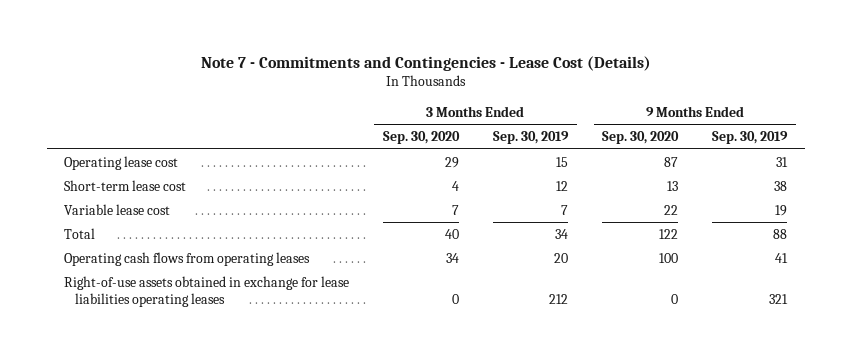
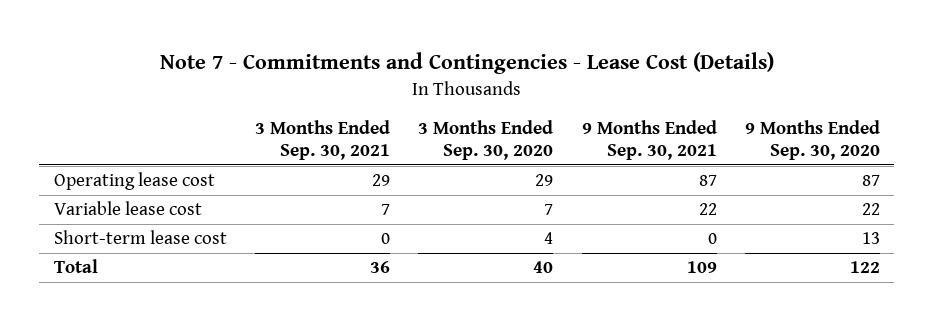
- | 3 Months Ended Sep. 30, 2020 | 3 Months Ended Sep. 30, 2019 | 9 Months Ended Sep. 30, 2020 | 9 Months Ended Sep. 30, 2019
+ | 3 Months Ended Sep. 30, 2021 | 3 Months Ended Sep. 30, 2020 | 9 Months Ended Sep. 30, 2021 | 9 Months Ended Sep. 30, 2020
moved down: Short-term lease cost | 0 | 4 | 0 | 13
- Operating cash flows from operating leases | 34 | 20 | 100 | 41
- Right-of-use assets obtained in exchange for lease liabilities operating leases | 0 | 212 | 0 | 321

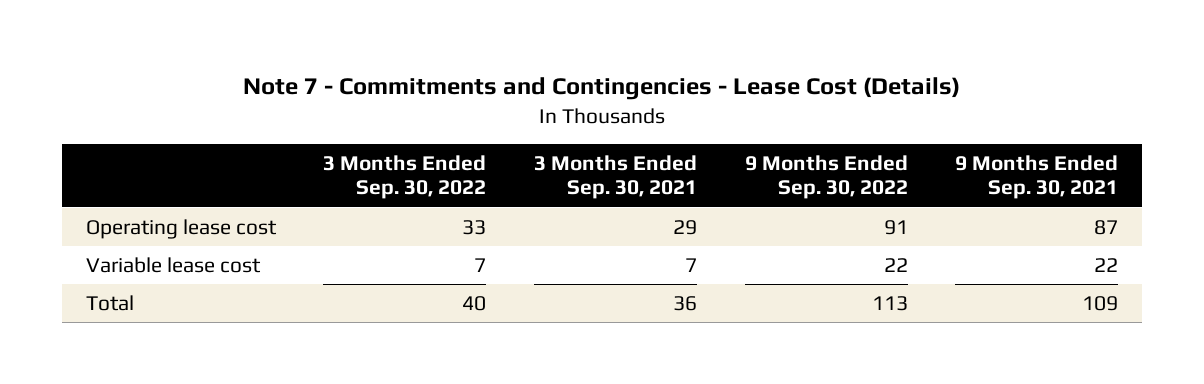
- | 3 Months Ended Sep. 30, 2021 | 3 Months Ended Sep. 30, 2020 | 9 Months Ended Sep. 30, 2021 | 9 Months Ended Sep. 30, 2020
+ | 3 Months Ended Sep. 30, 2022 | 3 Months Ended Sep. 30, 2021 | 9 Months Ended Sep. 30, 2022 | 9 Months Ended Sep. 30, 2021
- Short-term lease cost | 0 | 4 | 0 | 13

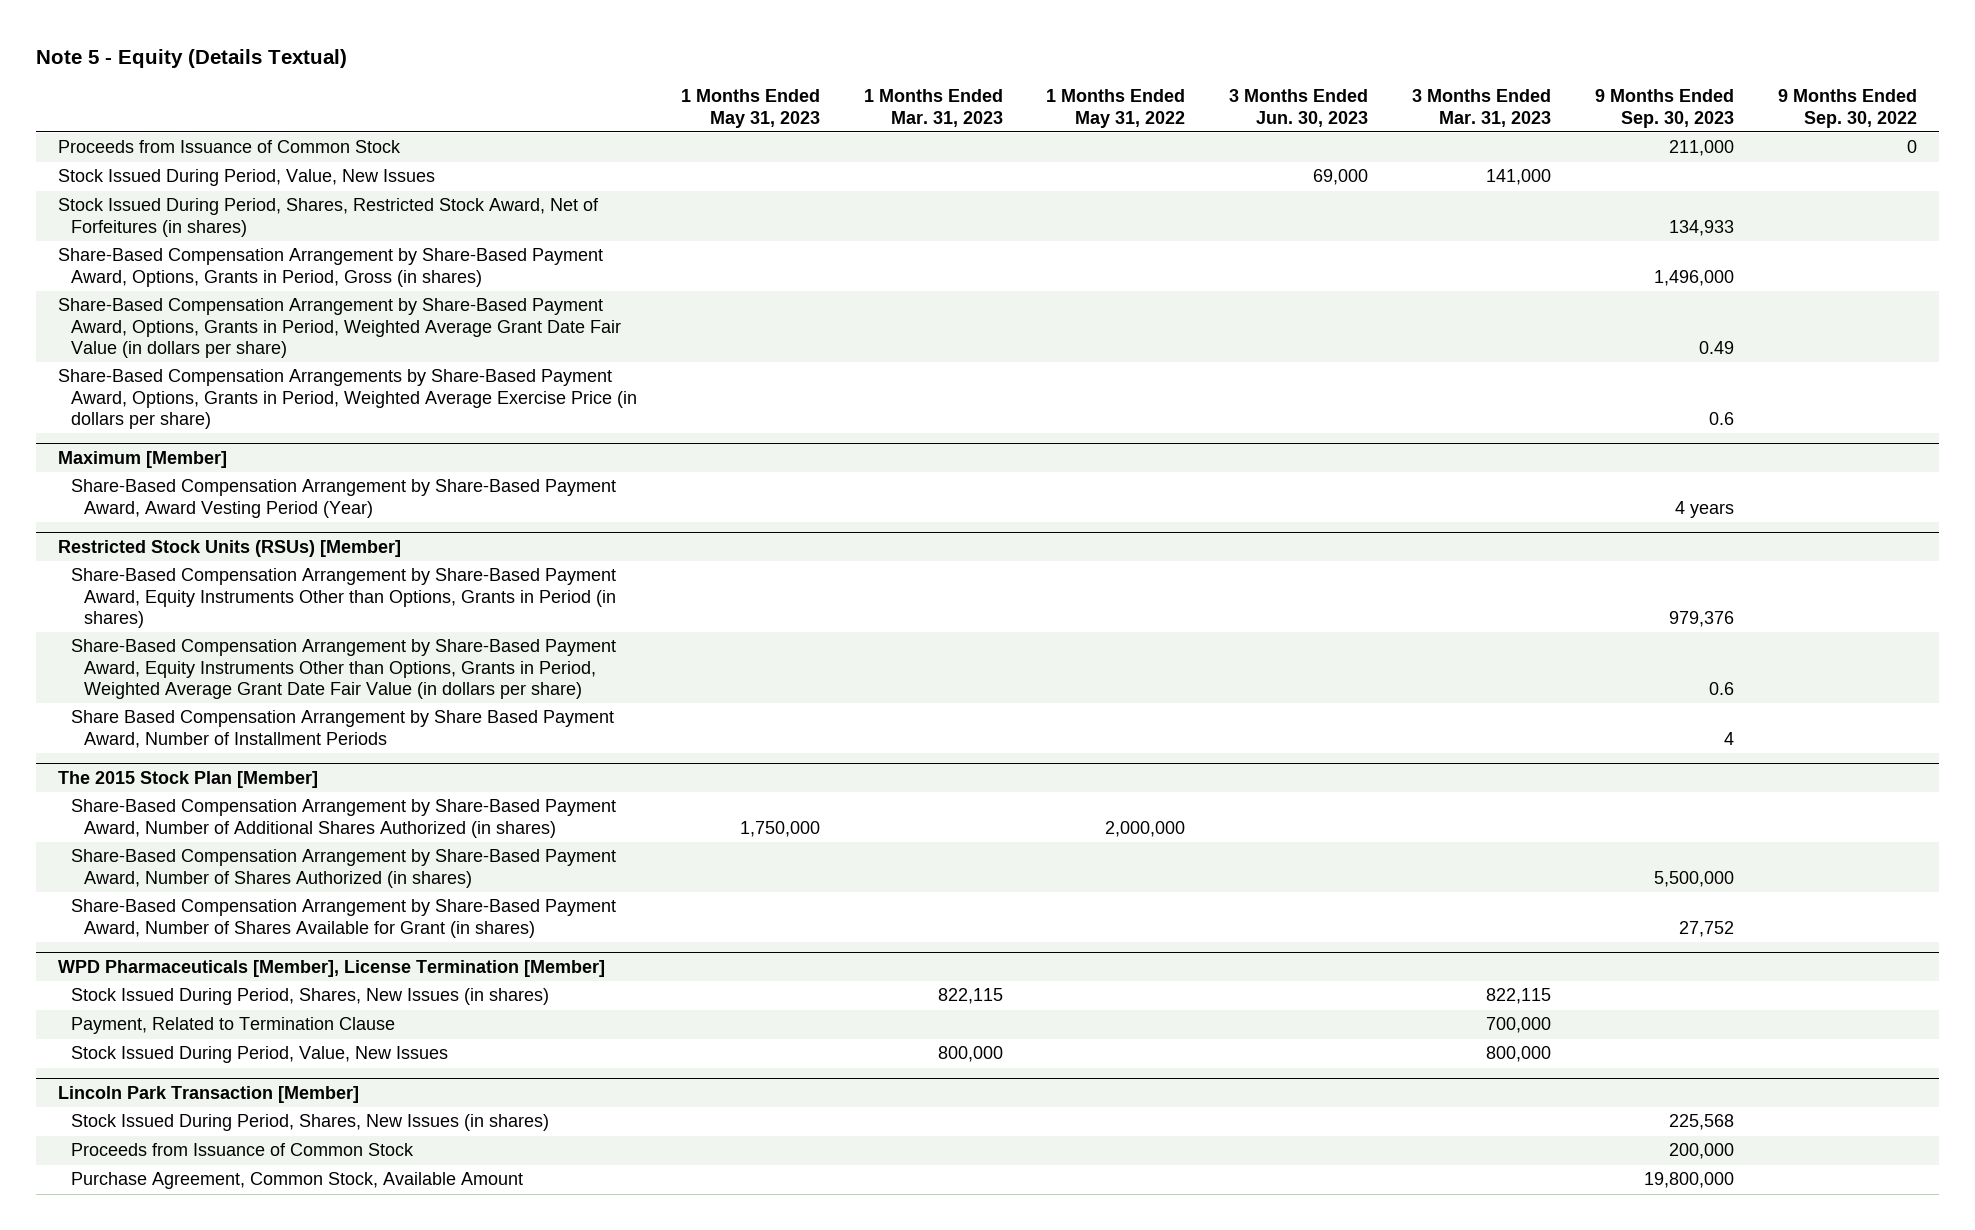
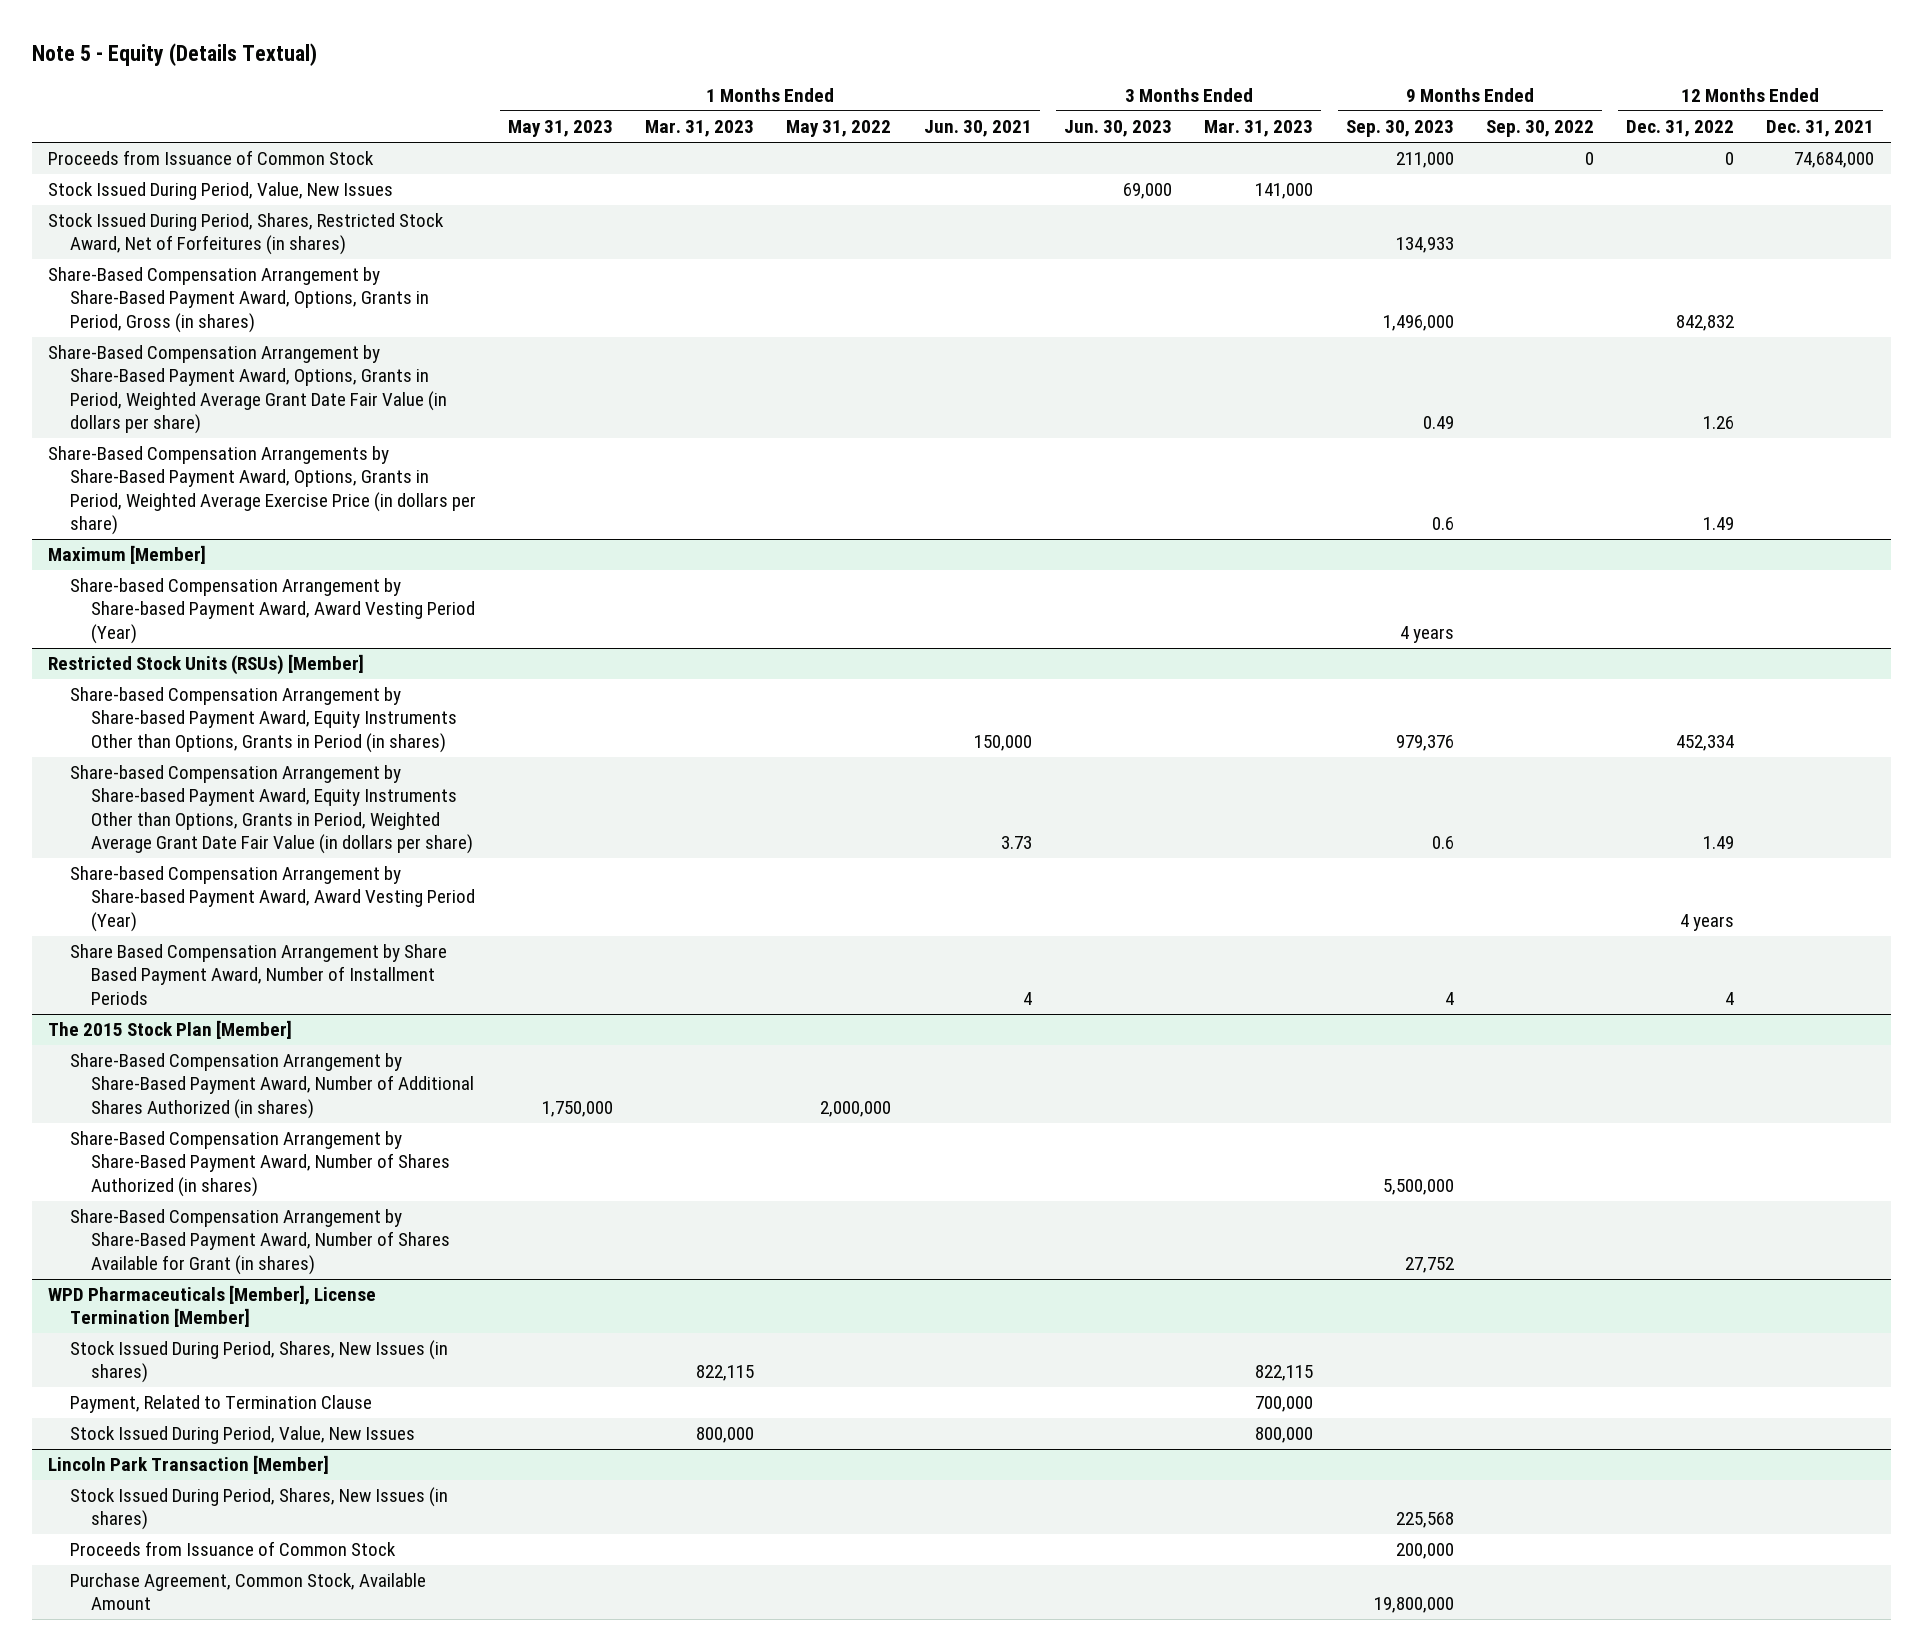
- | 1 Months Ended May 31, 2023 | 1 Months Ended Mar. 31, 2023 | 1 Months Ended May 31, 2022 | 3 Months Ended Jun. 30, 2023 | 3 Months Ended Mar. 31, 2023 | 9 Months Ended Sep. 30, 2023 | 9 Months Ended Sep. 30, 2022
+ | 1 Months Ended May 31, 2023 | 1 Months Ended Mar. 31, 2023 | 1 Months Ended May 31, 2022 | 1 Months Ended Jun. 30, 2021 | 3 Months Ended Jun. 30, 2023 | 3 Months Ended Mar. 31, 2023 | 9 Months Ended Sep. 30, 2023 | 9 Months Ended Sep. 30, 2022 | 12 Months Ended Dec. 31, 2022 | 12 Months Ended Dec. 31, 2021
@ Maximum [Member]
- Share-Based Compensation Arrangement by Share-Based Payment Award, Award Vesting Period (Year) | | | | | | 4 years |
+ Share-based Compensation Arrangement by Share-based Payment Award, Award Vesting Period (Year) | | | | | | | 4 years | | |
@ Restricted Stock Units (RSUs) [Member]
- Share-Based Compensation Arrangement by Share-Based Payment Award, Equity Instruments Other than Options, Grants in Period (in shares) | | | | | | 979,376 |
- Share-Based Compensation Arrangement by Share-Based Payment Award, Equity Instruments Other than Options, Grants in Period, Weighted Average Grant Date Fair Value (in dollars per share) | | | | | | 0.6 |
+ Share-based Compensation Arrangement by Share-based Payment Award, Equity Instruments Other than Options, Grants in Period (in shares) | | | | 150,000 | | | 979,376 | | 452,334 |
+ Share-based Compensation Arrangement by Share-based Payment Award, Equity Instruments Other than Options, Grants in Period, Weighted Average Grant Date Fair Value (in dollars per share) | | | | 3.73 | | | 0.6 | | 1.49 |
+ Share-based Compensation Arrangement by Share-based Payment Award, Award Vesting Period (Year) | | | | | | | | | 4 years |

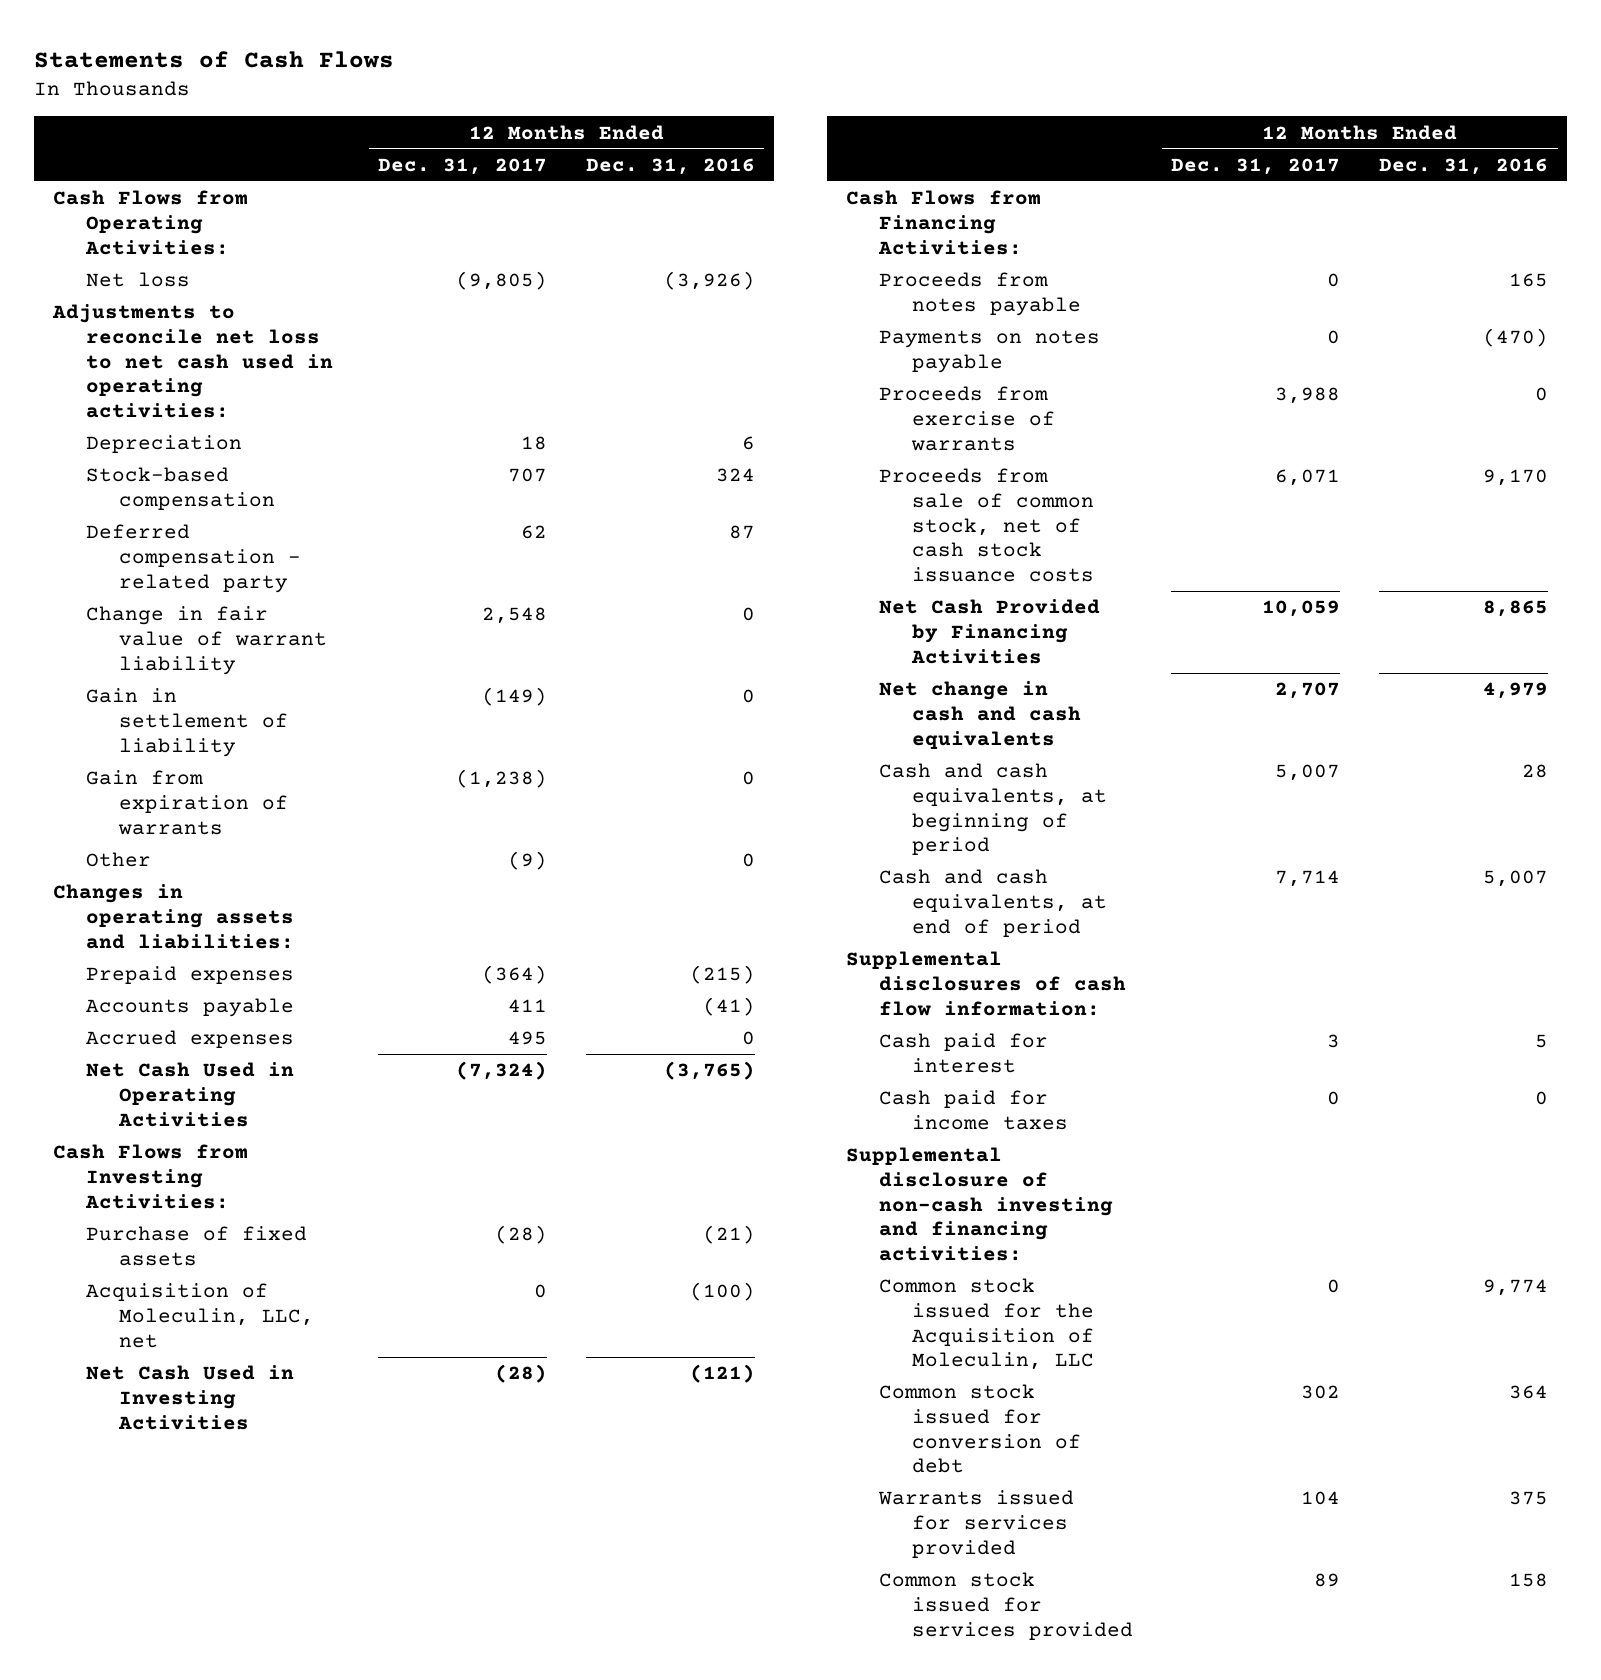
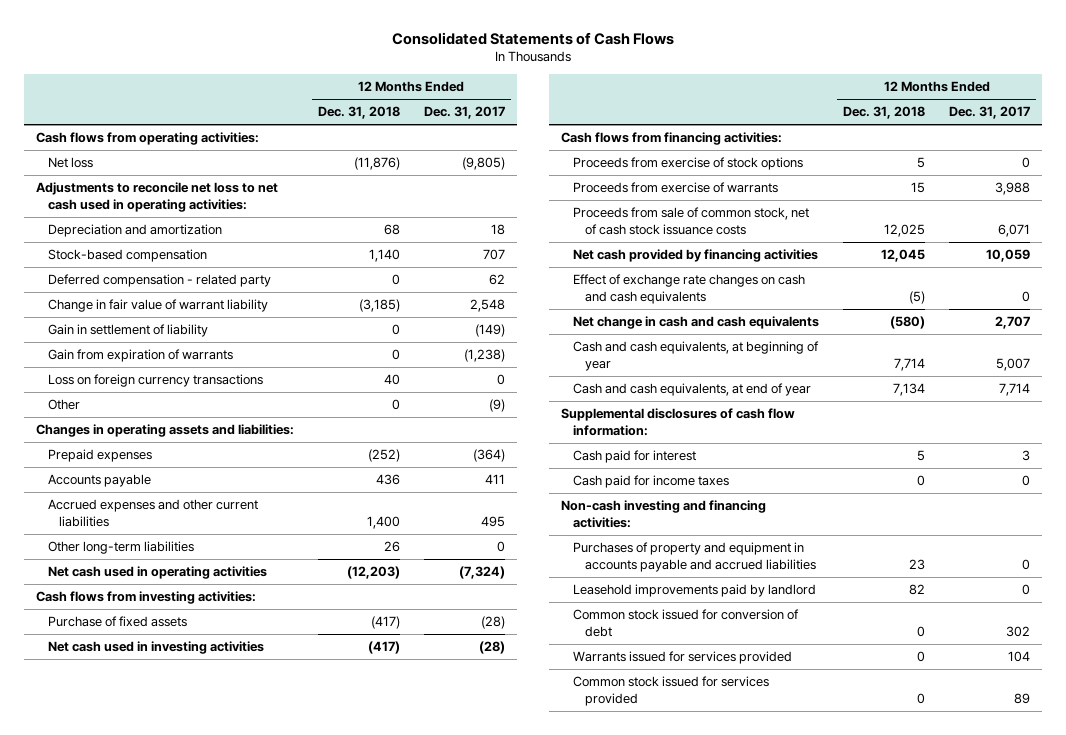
- Statements of Cash Flows
+ Consolidated Statements of Cash Flows
- | 12 Months Ended Dec. 31, 2017 | 12 Months Ended Dec. 31, 2016
+ | 12 Months Ended Dec. 31, 2018 | 12 Months Ended Dec. 31, 2017
- Cash Flows from Operating Activities:
+ Cash flows from operating activities:
- Depreciation | 18 | 6
+ Depreciation and amortization | 68 | 18
+ Loss on foreign currency transactions | 40 | 0
- Accrued expenses | 495 | 0
- Net Cash Used in Operating Activities | (7,324) | (3,765)
- Cash Flows from Investing Activities:
+ Accrued expenses and other current liabilities | 1,400 | 495
+ Other long-term liabilities | 26 | 0
+ Net cash used in operating activities | (12,203) | (7,324)
+ Cash flows from investing activities:
- Acquisition of Moleculin, LLC, net | 0 | (100)
- Net Cash Used in Investing Activities | (28) | (121)
- Cash Flows from Financing Activities:
- Proceeds from notes payable | 0 | 165
- Payments on notes payable | 0 | (470)
+ Net cash used in investing activities | (417) | (28)
+ Cash flows from financing activities:
+ Proceeds from exercise of stock options | 5 | 0
- Net Cash Provided by Financing Activities | 10,059 | 8,865
+ Net cash provided by financing activities | 12,045 | 10,059
+ Effect of exchange rate changes on cash and cash equivalents | (5) | 0
- Cash and cash equivalents, at beginning of period | 5,007 | 28
- Cash and cash equivalents, at end of period | 7,714 | 5,007
+ Cash and cash equivalents, at beginning of year | 7,714 | 5,007
+ Cash and cash equivalents, at end of year | 7,134 | 7,714
- Supplemental disclosure of non-cash investing and financing activities:
- Common stock issued for the Acquisition of Moleculin, LLC | 0 | 9,774
+ Non-cash investing and financing activities:
+ Purchases of property and equipment in accounts payable and accrued liabilities | 23 | 0
+ Leasehold improvements paid by landlord | 82 | 0

